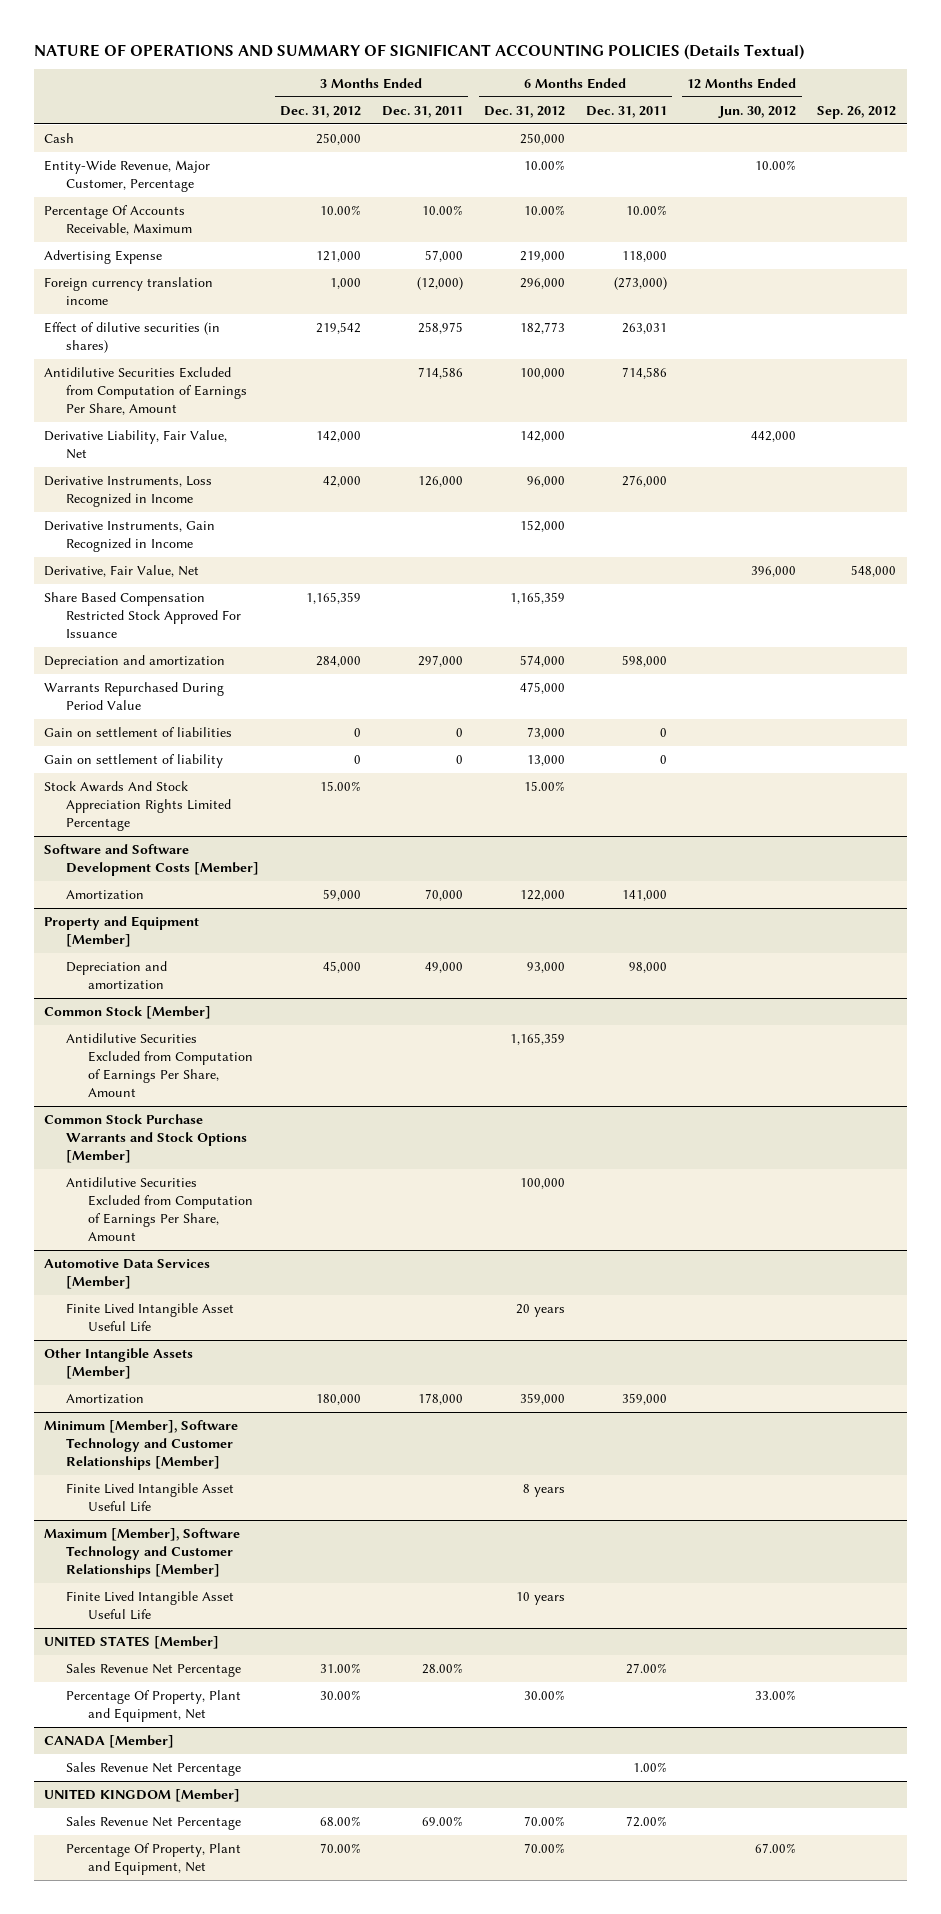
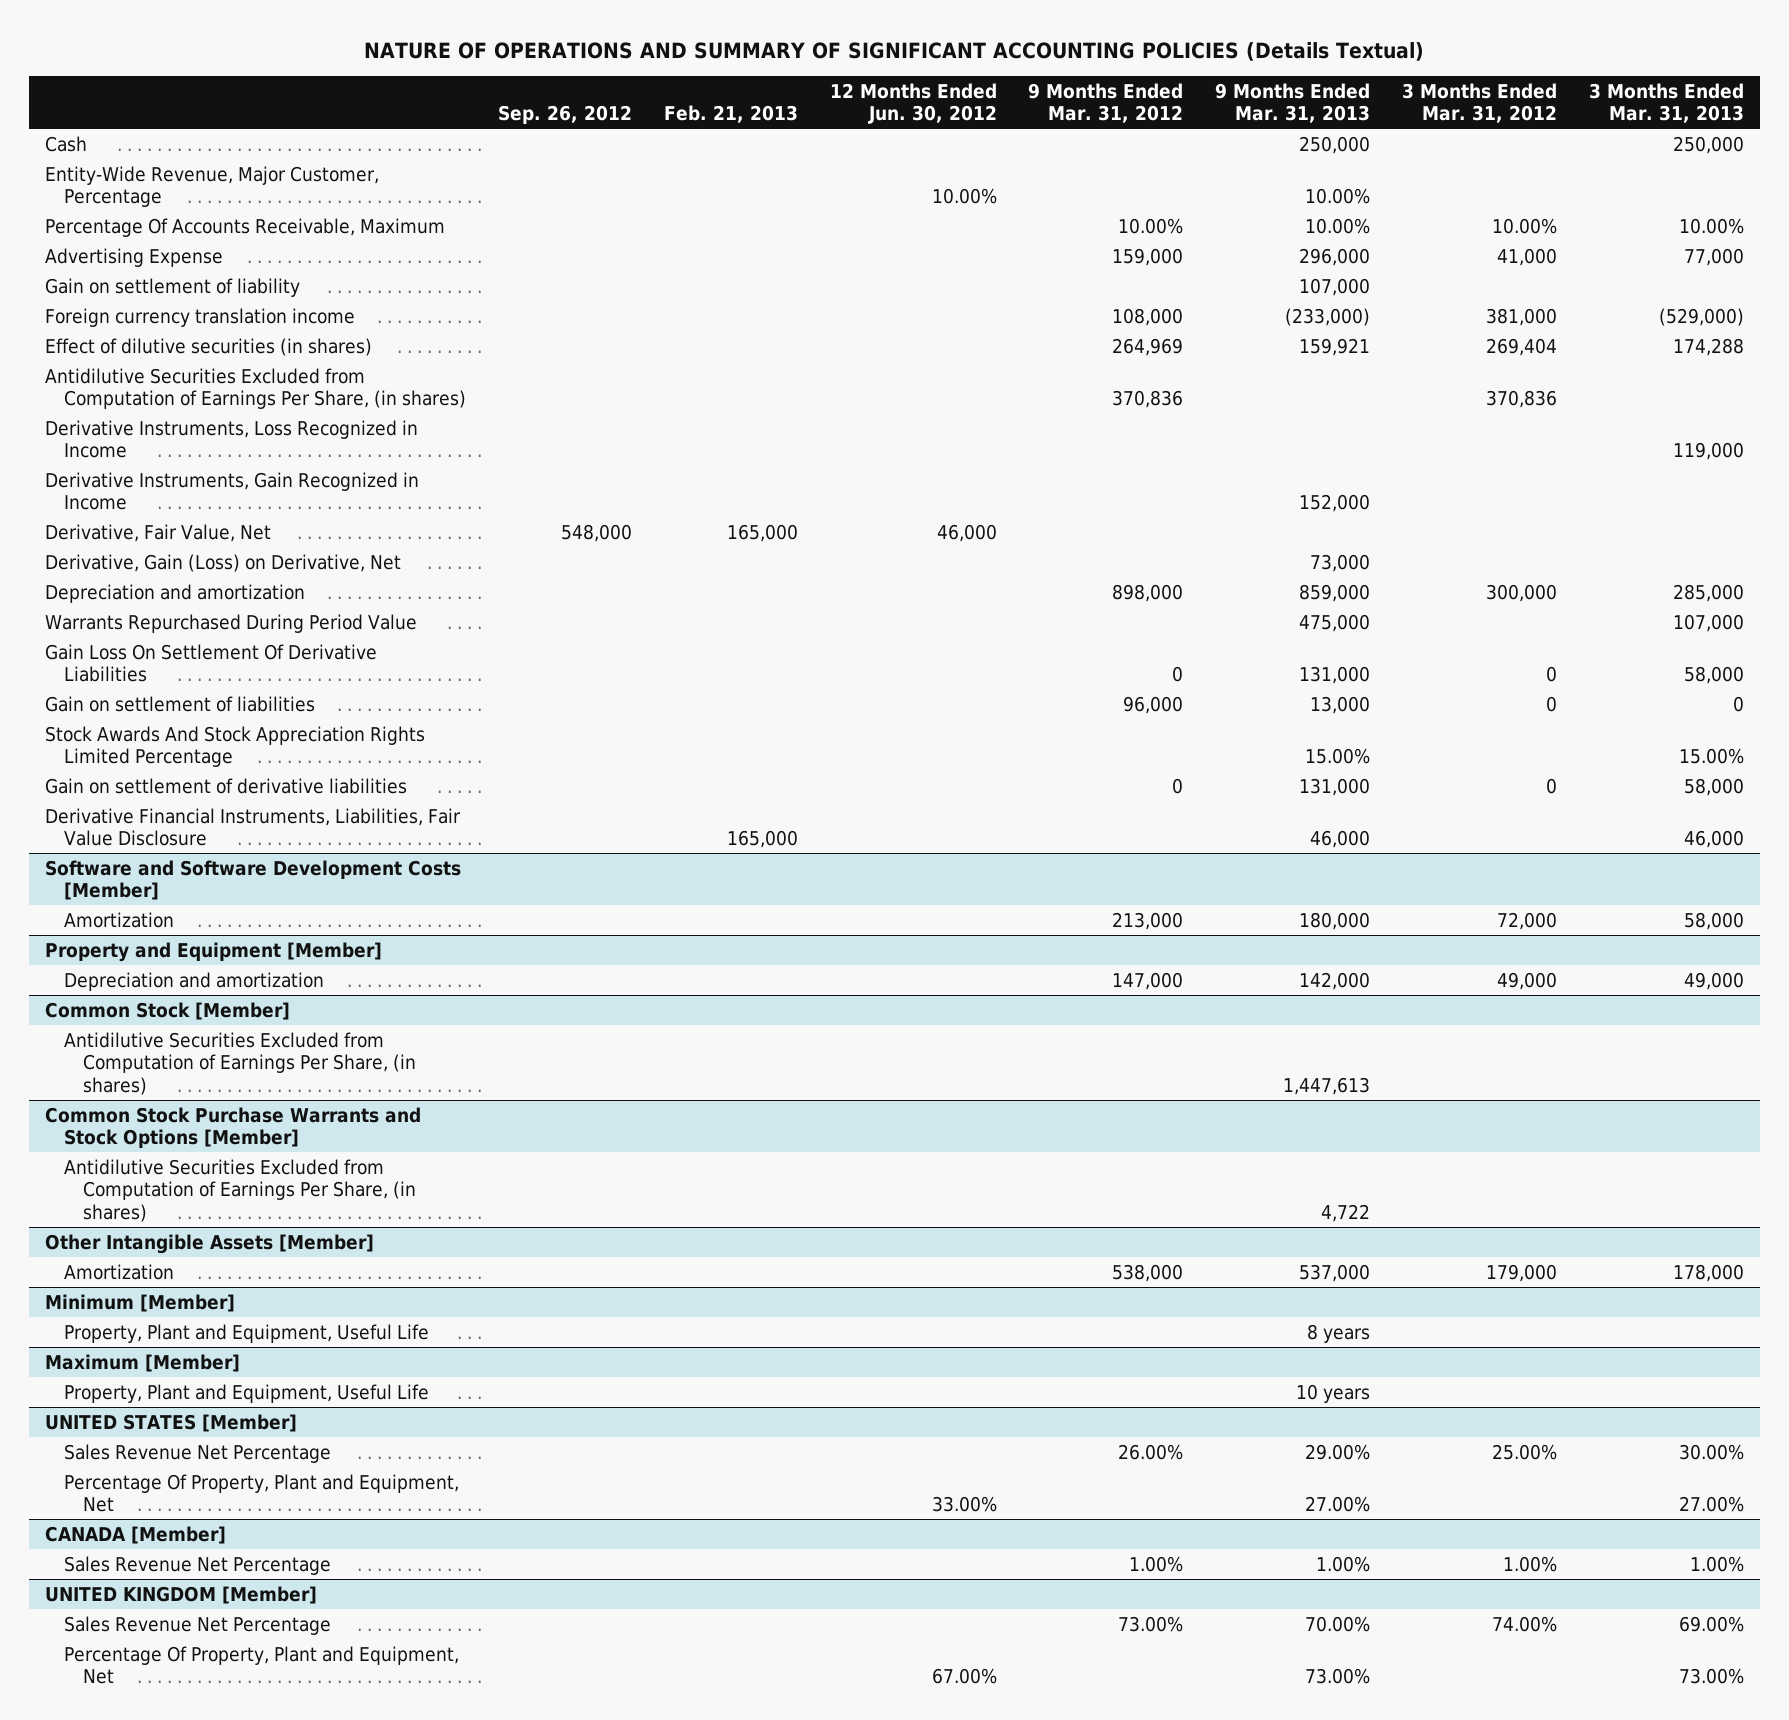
- | 3 Months Ended Dec. 31, 2012 | 3 Months Ended Dec. 31, 2011 | 6 Months Ended Dec. 31, 2012 | 6 Months Ended Dec. 31, 2011 | 12 Months Ended Jun. 30, 2012 | Sep. 26, 2012
+ | Sep. 26, 2012 | Feb. 21, 2013 | 12 Months Ended Jun. 30, 2012 | 9 Months Ended Mar. 31, 2012 | 9 Months Ended Mar. 31, 2013 | 3 Months Ended Mar. 31, 2012 | 3 Months Ended Mar. 31, 2013
moved up: Gain on settlement of liability | | | | | 107,000 | |
- Antidilutive Securities Excluded from Computation of Earnings Per Share, Amount | | 714,586 | 100,000 | 714,586 | |
- Derivative Liability, Fair Value, Net | 142,000 | | 142,000 | | 442,000 |
+ Antidilutive Securities Excluded from Computation of Earnings Per Share, (in shares) | | | | 370,836 | | 370,836 |
- Derivative, Fair Value, Net | | | | | 396,000 | 548,000
- Share Based Compensation Restricted Stock Approved For Issuance | 1,165,359 | | 1,165,359 | | |
+ Derivative, Fair Value, Net | 548,000 | 165,000 | 46,000 | | | |
+ Derivative, Gain (Loss) on Derivative, Net | | | | | 73,000 | |
+ Gain Loss On Settlement Of Derivative Liabilities | | | | 0 | 131,000 | 0 | 58,000
+ Gain on settlement of derivative liabilities | | | | 0 | 131,000 | 0 | 58,000
+ Derivative Financial Instruments, Liabilities, Fair Value Disclosure | | 165,000 | | | 46,000 | | 46,000
@ Common Stock [Member]
- Antidilutive Securities Excluded from Computation of Earnings Per Share, Amount | | | 1,165,359 | | |
+ Antidilutive Securities Excluded from Computation of Earnings Per Share, (in shares) | | | | | 1,447,613 | |
@ Common Stock Purchase Warrants and Stock Options [Member]
- Antidilutive Securities Excluded from Computation of Earnings Per Share, Amount | | | 100,000 | | |
- Automotive Data Services [Member]
- Finite Lived Intangible Asset Useful Life | | | 20 years | | |
@ Common Stock Purchase Warrants and Stock Options [Member]
+ Antidilutive Securities Excluded from Computation of Earnings Per Share, (in shares) | | | | | 4,722 | |
- Minimum [Member], Software Technology and Customer Relationships [Member]
- Finite Lived Intangible Asset Useful Life | | | 8 years | | |
- Maximum [Member], Software Technology and Customer Relationships [Member]
- Finite Lived Intangible Asset Useful Life | | | 10 years | | |
+ Minimum [Member]
+ Property, Plant and Equipment, Useful Life | | | | | 8 years | |
+ Maximum [Member]
+ Property, Plant and Equipment, Useful Life | | | | | 10 years | |

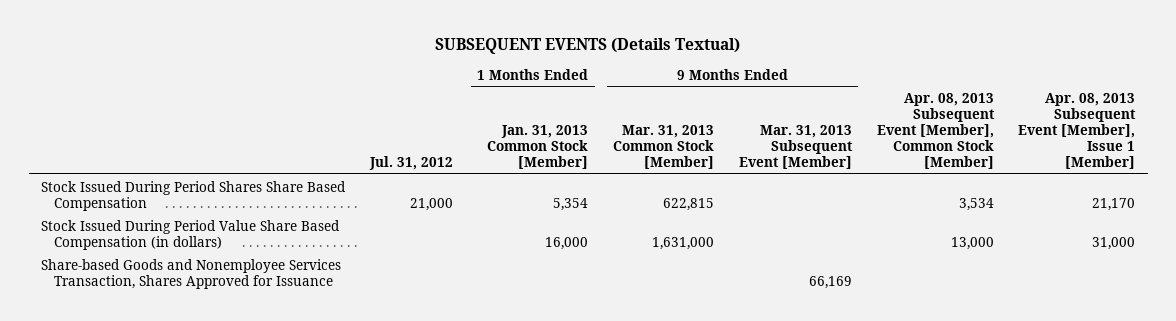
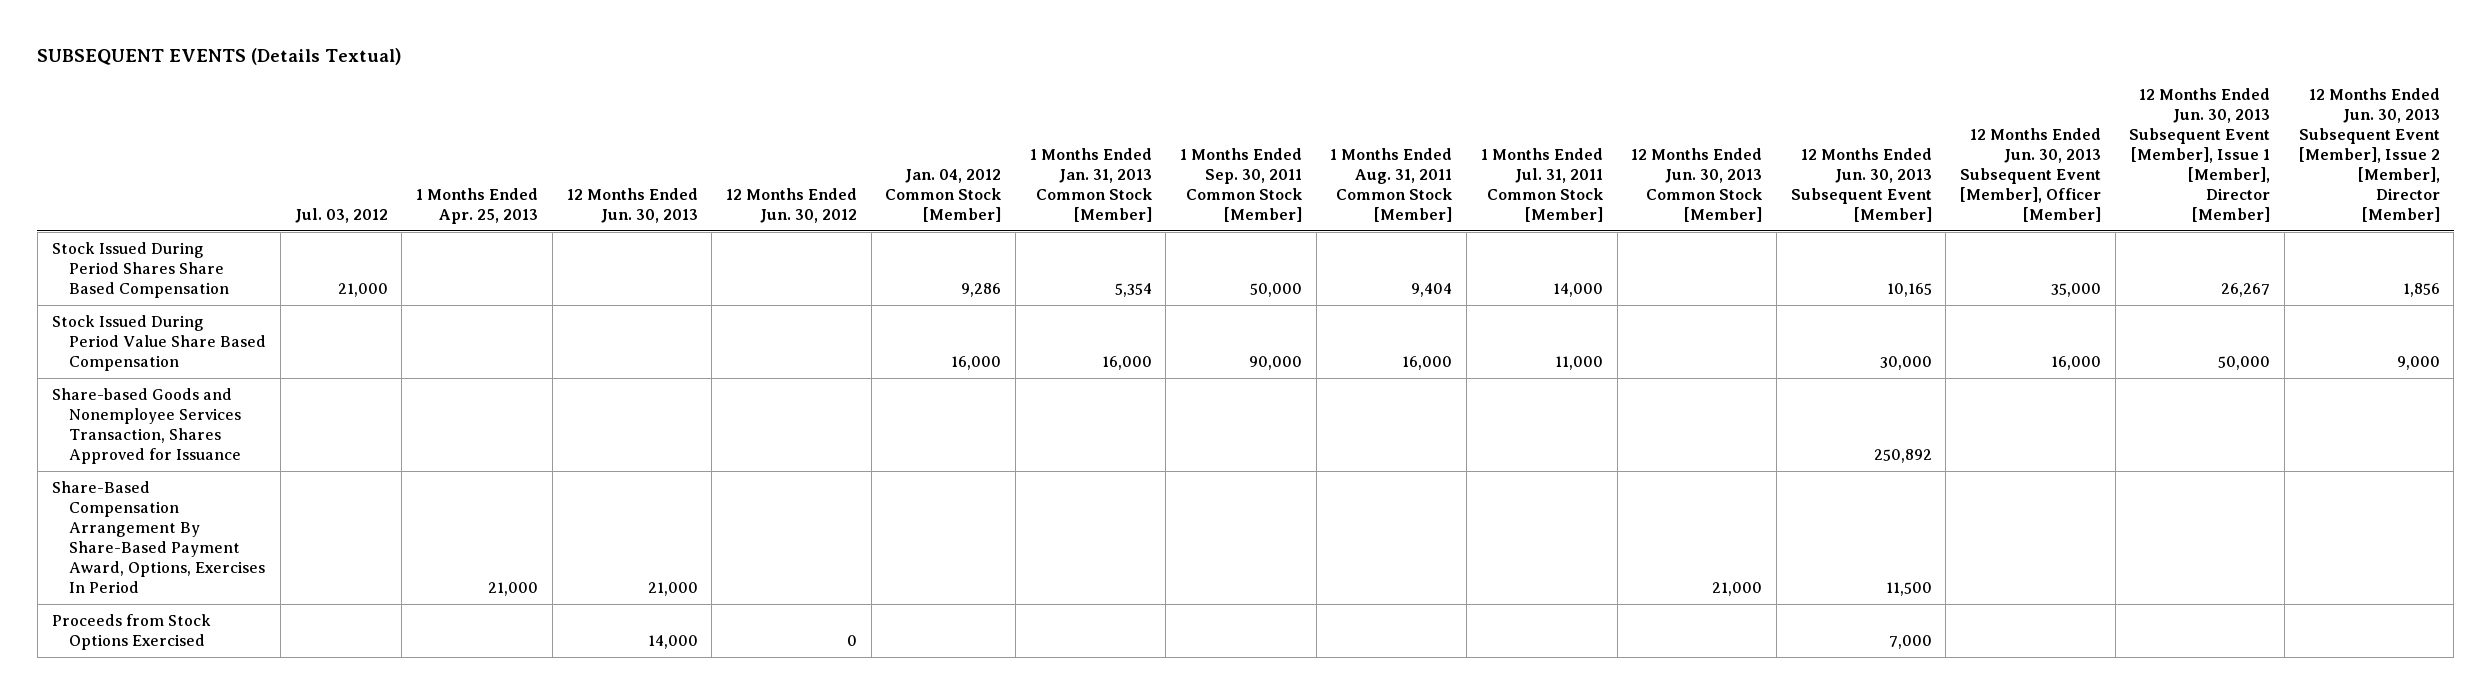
- | Jul. 31, 2012 | 1 Months Ended Jan. 31, 2013 Common Stock [Member] | 9 Months Ended Mar. 31, 2013 Common Stock [Member] | 9 Months Ended Mar. 31, 2013 Subsequent Event [Member] | Apr. 08, 2013 Subsequent Event [Member], Common Stock [Member] | Apr. 08, 2013 Subsequent Event [Member], Issue 1 [Member]
+ | Jul. 03, 2012 | 1 Months Ended Apr. 25, 2013 | 12 Months Ended Jun. 30, 2013 | 12 Months Ended Jun. 30, 2012 | Jan. 04, 2012 Common Stock [Member] | 1 Months Ended Jan. 31, 2013 Common Stock [Member] | 1 Months Ended Sep. 30, 2011 Common Stock [Member] | 1 Months Ended Aug. 31, 2011 Common Stock [Member] | 1 Months Ended Jul. 31, 2011 Common Stock [Member] | 12 Months Ended Jun. 30, 2013 Common Stock [Member] | 12 Months Ended Jun. 30, 2013 Subsequent Event [Member] | 12 Months Ended Jun. 30, 2013 Subsequent Event [Member], Officer [Member] | 12 Months Ended Jun. 30, 2013 Subsequent Event [Member], Issue 1 [Member], Director [Member] | 12 Months Ended Jun. 30, 2013 Subsequent Event [Member], Issue 2 [Member], Director [Member]
- Stock Issued During Period Value Share Based Compensation (in dollars) | | 16,000 | 1,631,000 | | 13,000 | 31,000
+ Stock Issued During Period Value Share Based Compensation | | | | | 16,000 | 16,000 | 90,000 | 16,000 | 11,000 | | 30,000 | 16,000 | 50,000 | 9,000
+ Share-Based Compensation Arrangement By Share-Based Payment Award, Options, Exercises In Period | | 21,000 | 21,000 | | | | | | | 21,000 | 11,500 | | |
+ Proceeds from Stock Options Exercised | | | 14,000 | 0 | | | | | | | 7,000 | | |

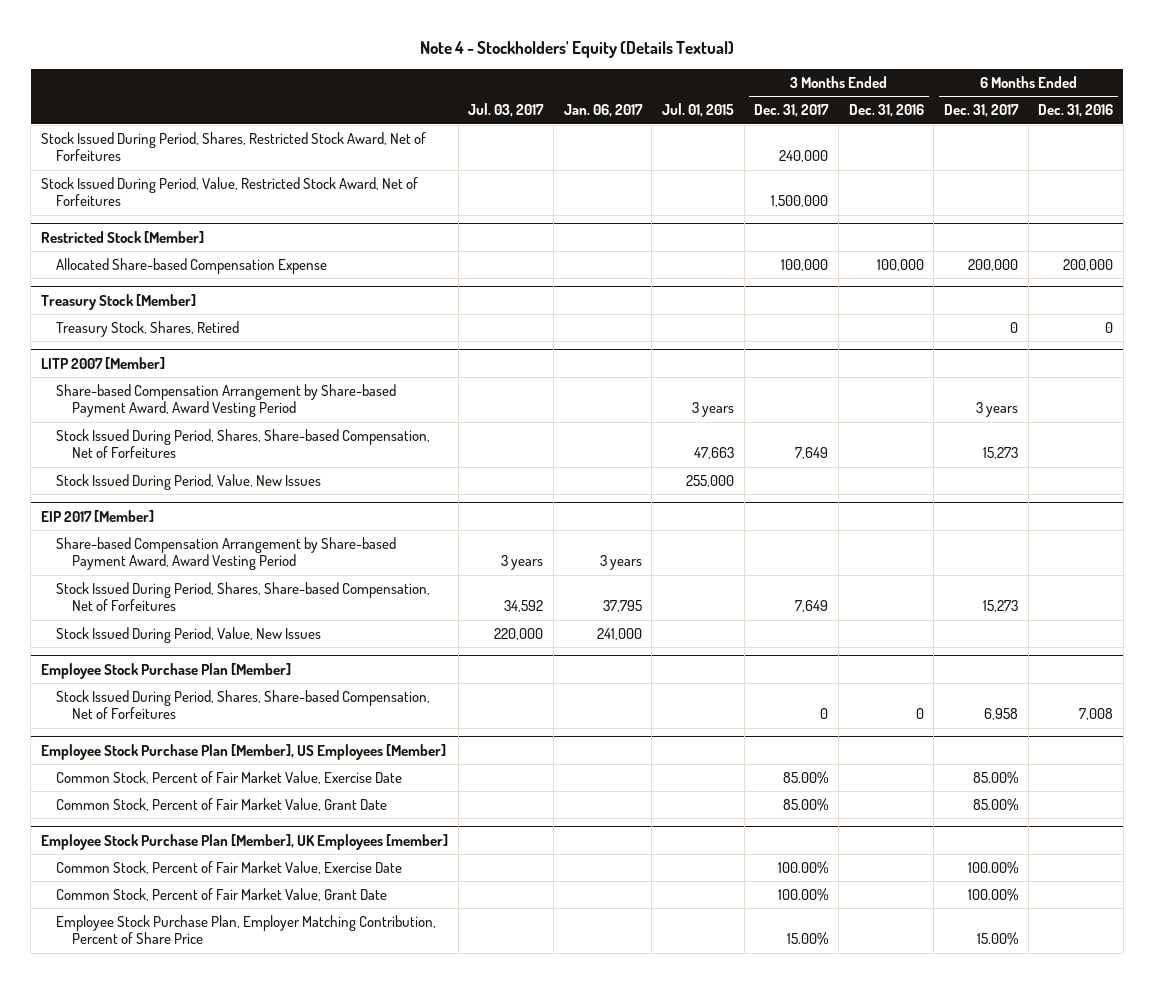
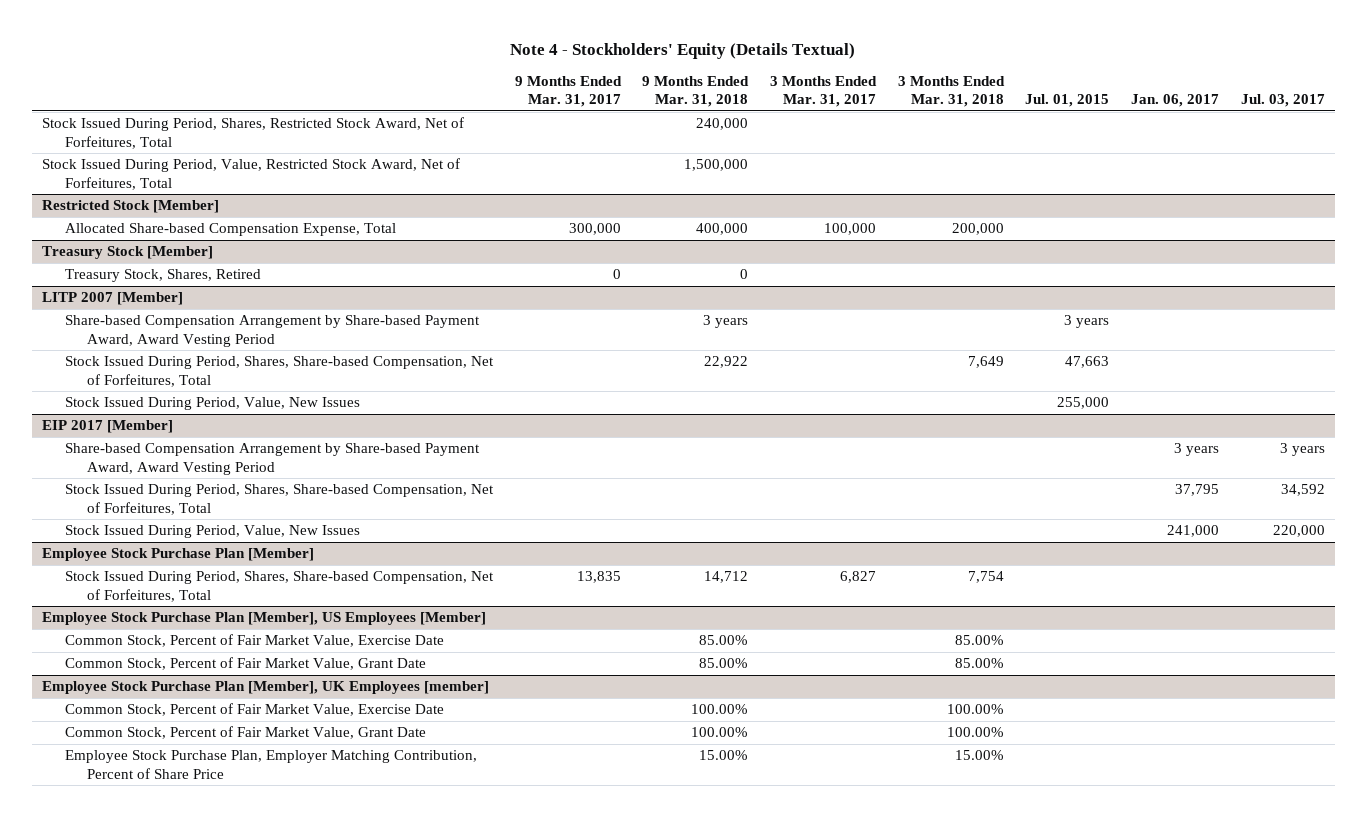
- | Jul. 03, 2017 | Jan. 06, 2017 | Jul. 01, 2015 | 3 Months Ended Dec. 31, 2017 | 3 Months Ended Dec. 31, 2016 | 6 Months Ended Dec. 31, 2017 | 6 Months Ended Dec. 31, 2016
+ | 9 Months Ended Mar. 31, 2017 | 9 Months Ended Mar. 31, 2018 | 3 Months Ended Mar. 31, 2017 | 3 Months Ended Mar. 31, 2018 | Jul. 01, 2015 | Jan. 06, 2017 | Jul. 03, 2017
- Stock Issued During Period, Shares, Restricted Stock Award, Net of Forfeitures | | | | 240,000 | | |
- Stock Issued During Period, Value, Restricted Stock Award, Net of Forfeitures | | | | 1,500,000 | | |
+ Stock Issued During Period, Shares, Restricted Stock Award, Net of Forfeitures, Total | | 240,000 | | | | |
+ Stock Issued During Period, Value, Restricted Stock Award, Net of Forfeitures, Total | | 1,500,000 | | | | |
@ Restricted Stock [Member]
- Allocated Share-based Compensation Expense | | | | 100,000 | 100,000 | 200,000 | 200,000
+ Allocated Share-based Compensation Expense, Total | 300,000 | 400,000 | 100,000 | 200,000 | | |
@ LITP 2007 [Member]
- Stock Issued During Period, Shares, Share-based Compensation, Net of Forfeitures | | | 47,663 | 7,649 | | 15,273 |
+ Stock Issued During Period, Shares, Share-based Compensation, Net of Forfeitures, Total | | 22,922 | | 7,649 | 47,663 | |
@ EIP 2017 [Member]
- Stock Issued During Period, Shares, Share-based Compensation, Net of Forfeitures | 34,592 | 37,795 | | 7,649 | | 15,273 |
+ Stock Issued During Period, Shares, Share-based Compensation, Net of Forfeitures, Total | | | | | | 37,795 | 34,592
@ Employee Stock Purchase Plan [Member]
- Stock Issued During Period, Shares, Share-based Compensation, Net of Forfeitures | | | | 0 | 0 | 6,958 | 7,008
+ Stock Issued During Period, Shares, Share-based Compensation, Net of Forfeitures, Total | 13,835 | 14,712 | 6,827 | 7,754 | | |

